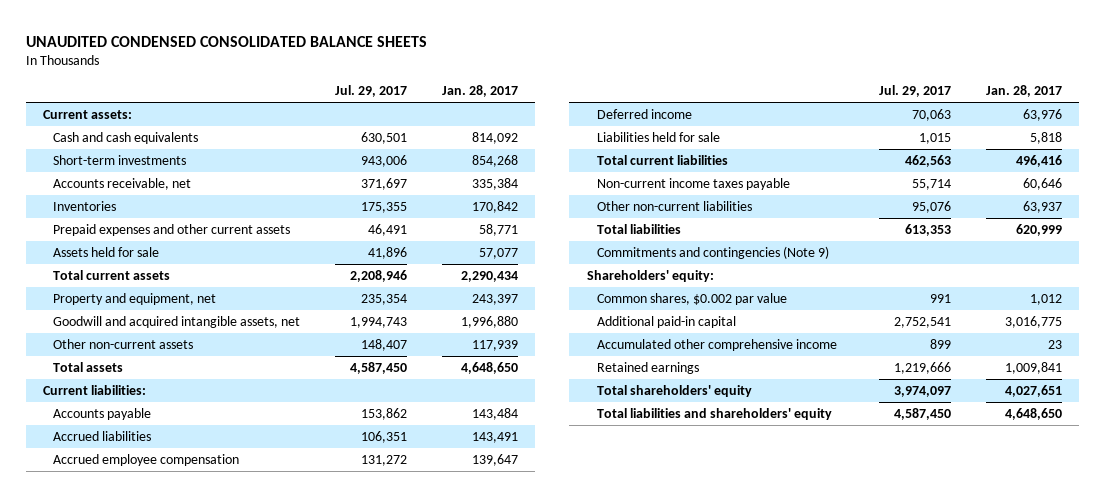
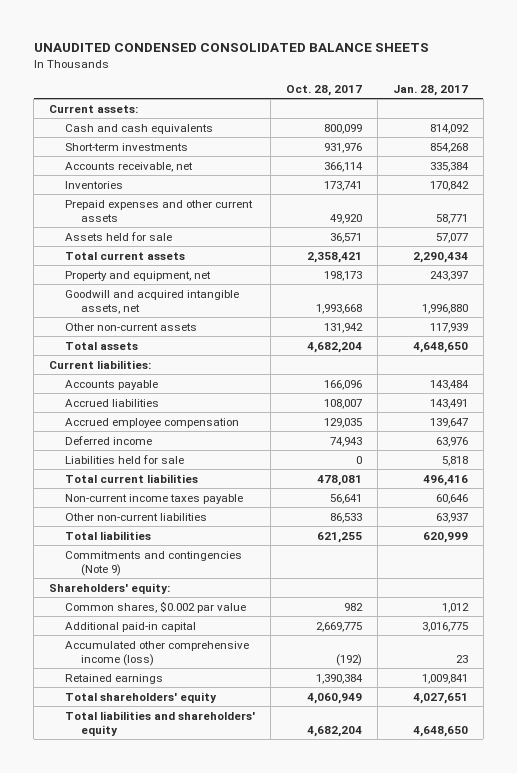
- | Jul. 29, 2017 | Jan. 28, 2017
+ | Oct. 28, 2017 | Jan. 28, 2017
- Accumulated other comprehensive income | 899 | 23
+ Accumulated other comprehensive income (loss) | (192) | 23

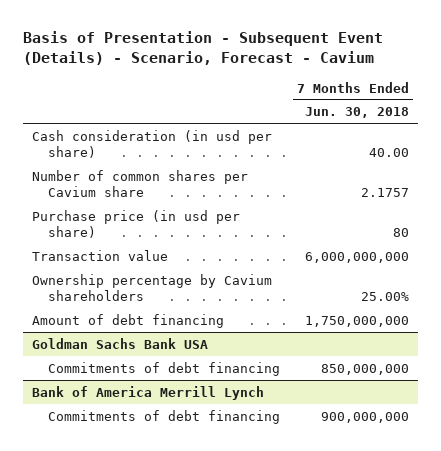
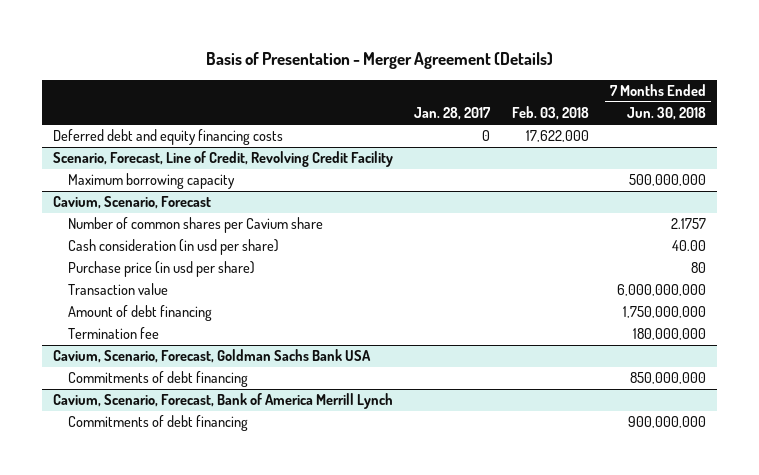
- Basis of Presentation - Subsequent Event (Details) - Scenario, Forecast - Cavium
+ Basis of Presentation - Merger Agreement (Details)
- | 7 Months Ended Jun. 30, 2018
+ | Jan. 28, 2017 | Feb. 03, 2018 | 7 Months Ended Jun. 30, 2018
- Cash consideration (in usd per share) | 40.00
+ Deferred debt and equity financing costs | 0 | 17,622,000 |
+ Scenario, Forecast, Line of Credit, Revolving Credit Facility
+ Maximum borrowing capacity | | | 500,000,000
+ Cavium, Scenario, Forecast
+ Cash consideration (in usd per share) | | | 40.00
- Ownership percentage by Cavium shareholders | 25.00%
- Goldman Sachs Bank USA
+ Termination fee | | | 180,000,000
+ Cavium, Scenario, Forecast, Goldman Sachs Bank USA
- Bank of America Merrill Lynch
+ Cavium, Scenario, Forecast, Bank of America Merrill Lynch

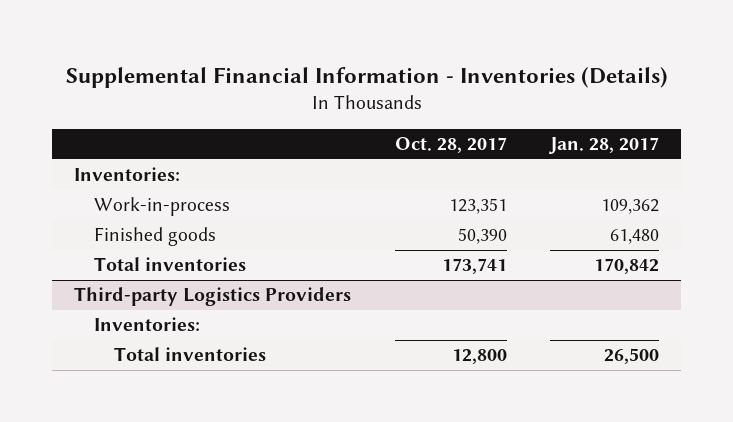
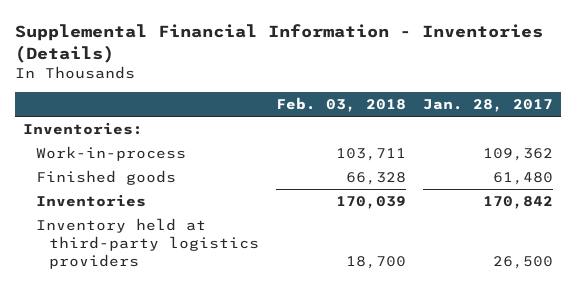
- | Oct. 28, 2017 | Jan. 28, 2017
+ | Feb. 03, 2018 | Jan. 28, 2017
- Total inventories | 173,741 | 170,842
- Third-party Logistics Providers
- Inventories:
- Total inventories | 12,800 | 26,500
+ Inventories | 170,039 | 170,842
+ Inventory held at third-party logistics providers | 18,700 | 26,500

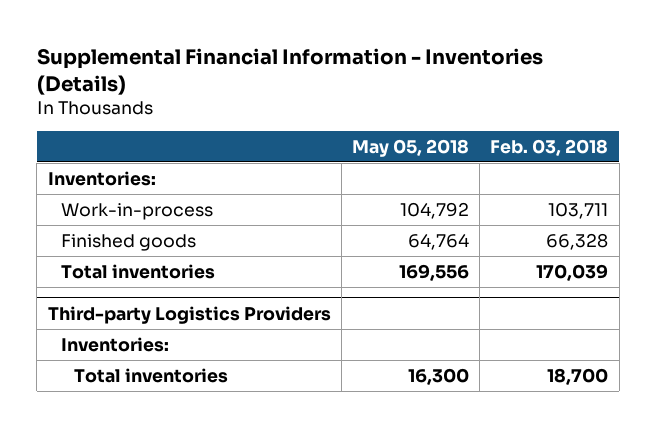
- | Feb. 03, 2018 | Jan. 28, 2017
+ | May 05, 2018 | Feb. 03, 2018
- Inventories | 170,039 | 170,842
- Inventory held at third-party logistics providers | 18,700 | 26,500
+ Total inventories | 169,556 | 170,039
+ Third-party Logistics Providers
+ Inventories:
+ Total inventories | 16,300 | 18,700

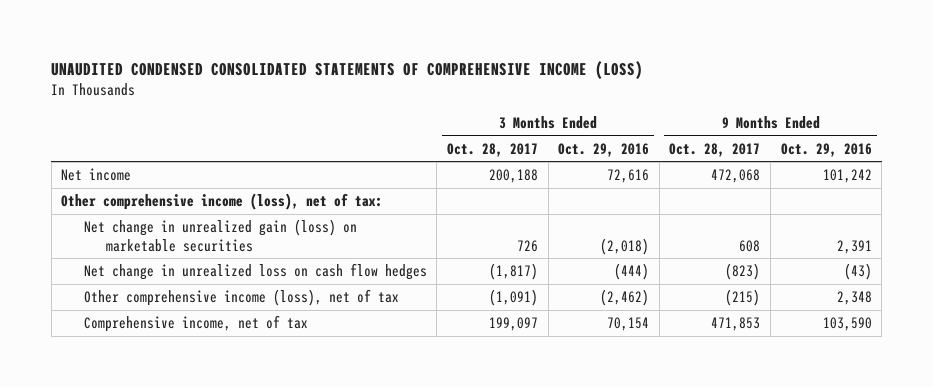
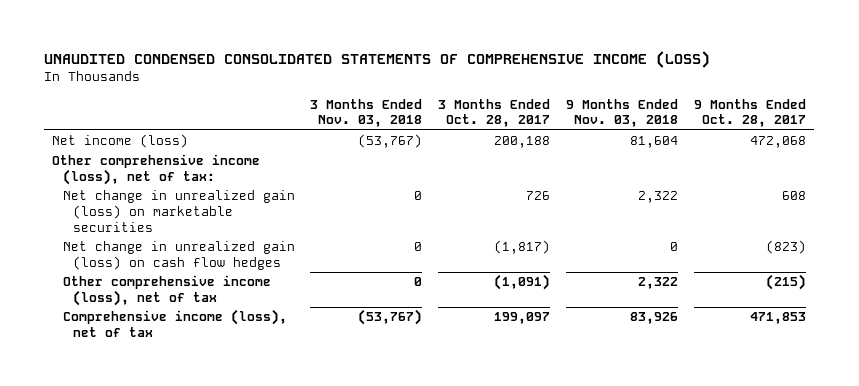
- | 3 Months Ended Oct. 28, 2017 | 3 Months Ended Oct. 29, 2016 | 9 Months Ended Oct. 28, 2017 | 9 Months Ended Oct. 29, 2016
+ | 3 Months Ended Nov. 03, 2018 | 3 Months Ended Oct. 28, 2017 | 9 Months Ended Nov. 03, 2018 | 9 Months Ended Oct. 28, 2017
- Net income | 200,188 | 72,616 | 472,068 | 101,242
+ Net income (loss) | (53,767) | 200,188 | 81,604 | 472,068
- Net change in unrealized loss on cash flow hedges | (1,817) | (444) | (823) | (43)
+ Net change in unrealized gain (loss) on cash flow hedges | 0 | (1,817) | 0 | (823)
- Comprehensive income, net of tax | 199,097 | 70,154 | 471,853 | 103,590
+ Comprehensive income (loss), net of tax | (53,767) | 199,097 | 83,926 | 471,853

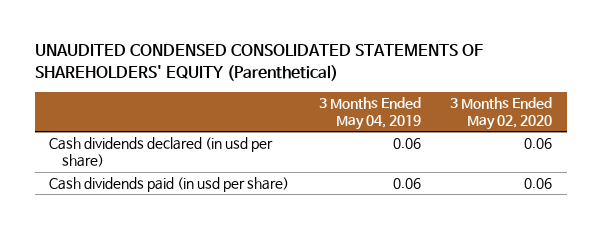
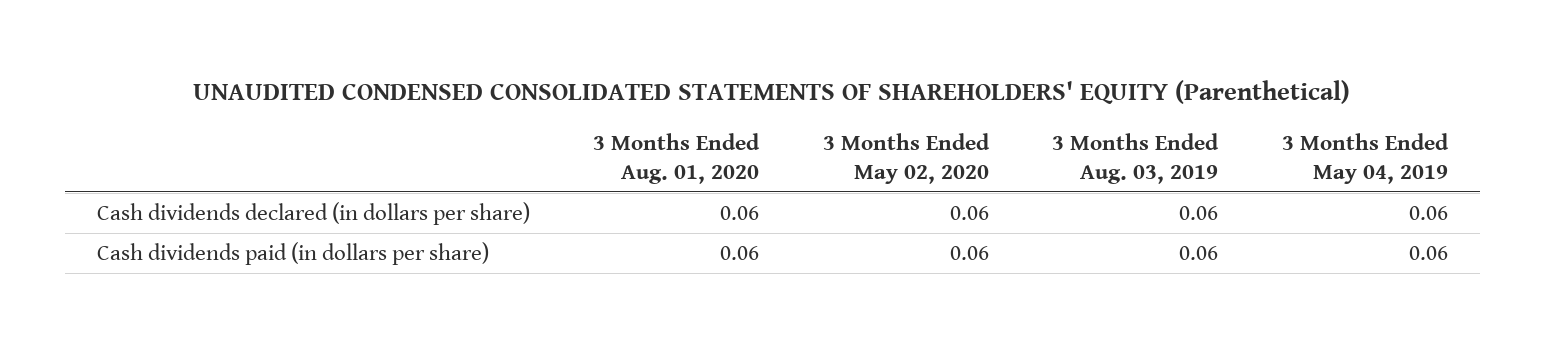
- | 3 Months Ended May 04, 2019 | 3 Months Ended May 02, 2020
+ | 3 Months Ended Aug. 01, 2020 | 3 Months Ended May 02, 2020 | 3 Months Ended Aug. 03, 2019 | 3 Months Ended May 04, 2019
- Cash dividends declared (in usd per share) | 0.06 | 0.06
- Cash dividends paid (in usd per share) | 0.06 | 0.06
+ Cash dividends declared (in dollars per share) | 0.06 | 0.06 | 0.06 | 0.06
+ Cash dividends paid (in dollars per share) | 0.06 | 0.06 | 0.06 | 0.06

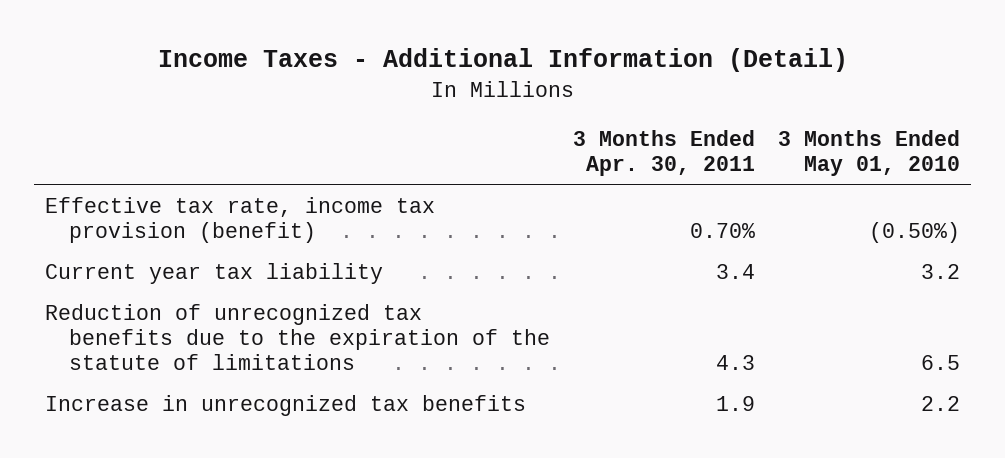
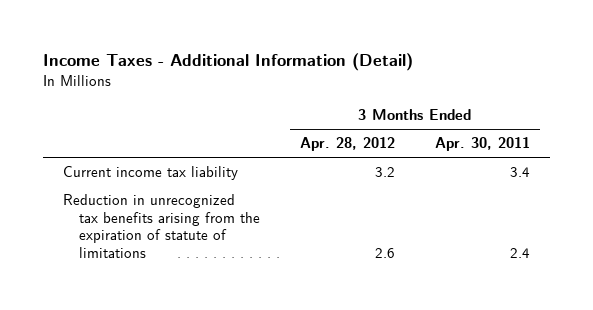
- | 3 Months Ended Apr. 30, 2011 | 3 Months Ended May 01, 2010
+ | 3 Months Ended Apr. 28, 2012 | 3 Months Ended Apr. 30, 2011
- Effective tax rate, income tax provision (benefit) | 0.70% | (0.50%)
- Current year tax liability | 3.4 | 3.2
- Reduction of unrecognized tax benefits due to the expiration of the statute of limitations | 4.3 | 6.5
- Increase in unrecognized tax benefits | 1.9 | 2.2
+ Current income tax liability | 3.2 | 3.4
+ Reduction in unrecognized tax benefits arising from the expiration of statute of limitations | 2.6 | 2.4

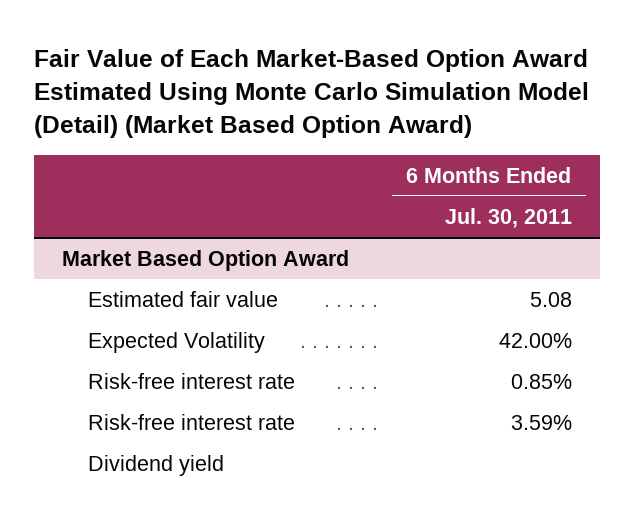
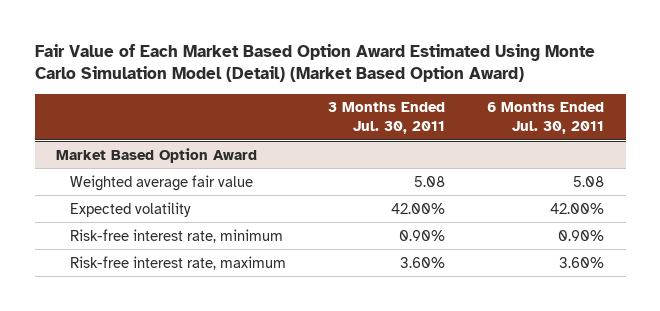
- Fair Value of Each Market-Based Option Award Estimated Using Monte Carlo Simulation Model (Detail) (Market Based Option Award)
+ Fair Value of Each Market Based Option Award Estimated Using Monte Carlo Simulation Model (Detail) (Market Based Option Award)
- | 6 Months Ended Jul. 30, 2011
+ | 3 Months Ended Jul. 30, 2011 | 6 Months Ended Jul. 30, 2011
@ Market Based Option Award
- Estimated fair value | 5.08
- Expected Volatility | 42.00%
- Risk-free interest rate | 0.85%
- Risk-free interest rate | 3.59%
- Dividend yield
+ Weighted average fair value | 5.08 | 5.08
+ Expected volatility | 42.00% | 42.00%
+ Risk-free interest rate, minimum | 0.90% | 0.90%
+ Risk-free interest rate, maximum | 3.60% | 3.60%

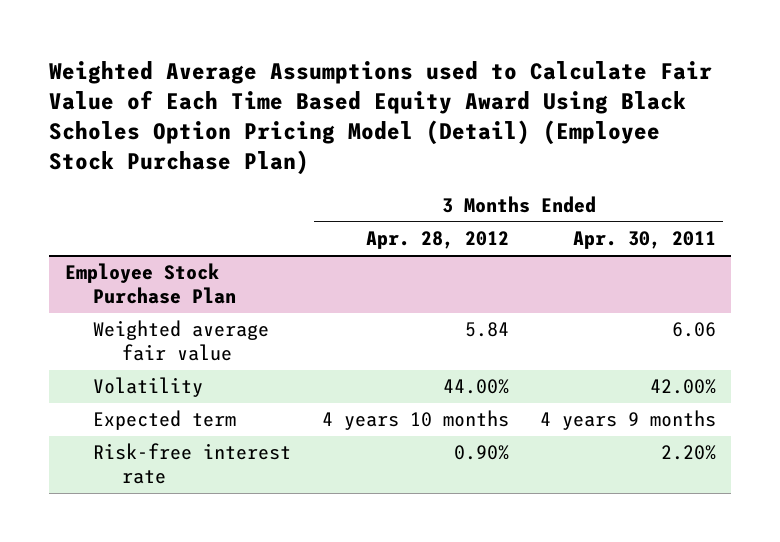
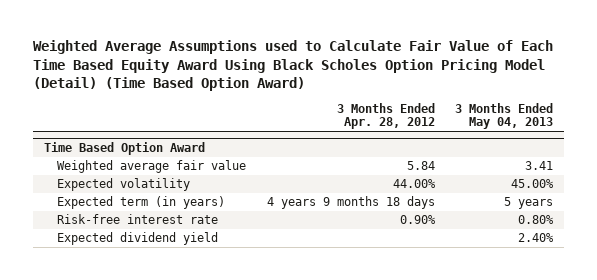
- Weighted Average Assumptions used to Calculate Fair Value of Each Time Based Equity Award Using Black Scholes Option Pricing Model (Detail) (Employee Stock Purchase Plan)
+ Weighted Average Assumptions used to Calculate Fair Value of Each Time Based Equity Award Using Black Scholes Option Pricing Model (Detail) (Time Based Option Award)
- | 3 Months Ended Apr. 28, 2012 | 3 Months Ended Apr. 30, 2011
+ | 3 Months Ended Apr. 28, 2012 | 3 Months Ended May 04, 2013
- Employee Stock Purchase Plan
+ Time Based Option Award
- Volatility | 44.00% | 42.00%
- Expected term | 4 years 10 months | 4 years 9 months
+ Expected volatility | 44.00% | 45.00%
+ Expected term (in years) | 4 years 9 months 18 days | 5 years
+ Expected dividend yield | | 2.40%

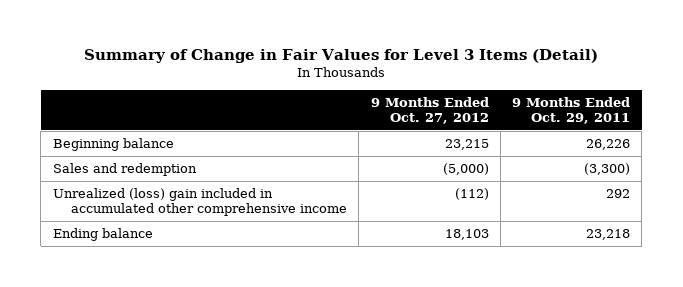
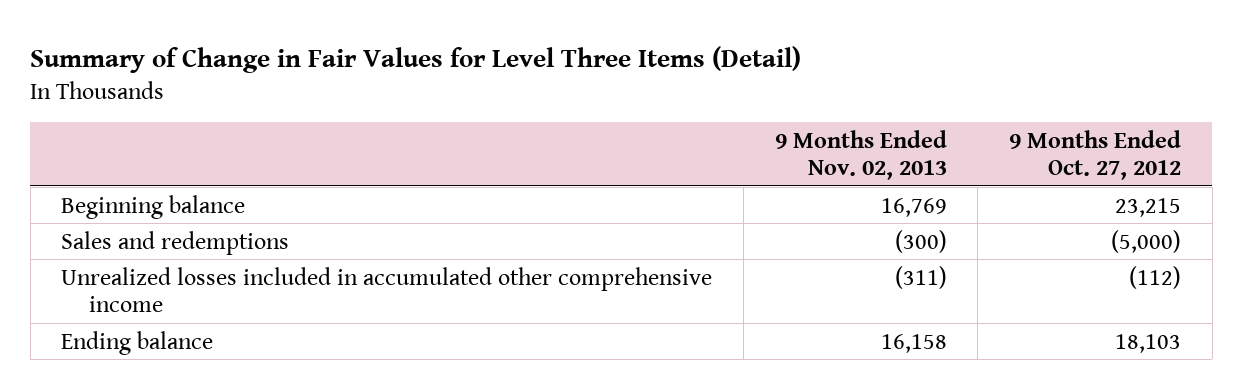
- Summary of Change in Fair Values for Level 3 Items (Detail)
+ Summary of Change in Fair Values for Level Three Items (Detail)
- | 9 Months Ended Oct. 27, 2012 | 9 Months Ended Oct. 29, 2011
+ | 9 Months Ended Nov. 02, 2013 | 9 Months Ended Oct. 27, 2012
- Sales and redemption | (5,000) | (3,300)
- Unrealized (loss) gain included in accumulated other comprehensive income | (112) | 292
+ Sales and redemptions | (300) | (5,000)
+ Unrealized losses included in accumulated other comprehensive income | (311) | (112)

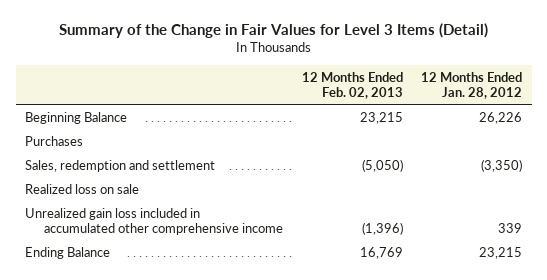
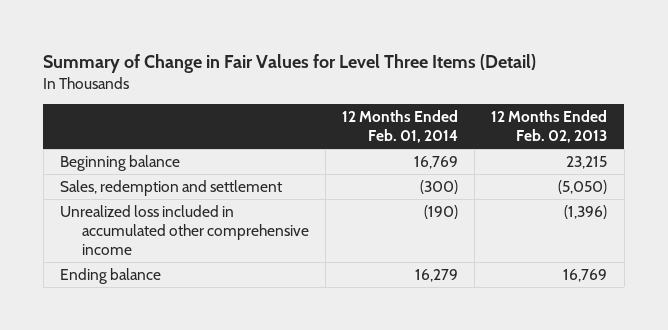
- Summary of the Change in Fair Values for Level 3 Items (Detail)
+ Summary of Change in Fair Values for Level Three Items (Detail)
- | 12 Months Ended Feb. 02, 2013 | 12 Months Ended Jan. 28, 2012
+ | 12 Months Ended Feb. 01, 2014 | 12 Months Ended Feb. 02, 2013
- Beginning Balance | 23,215 | 26,226
- Purchases
+ Beginning balance | 16,769 | 23,215
- Realized loss on sale
- Unrealized gain loss included in accumulated other comprehensive income | (1,396) | 339
- Ending Balance | 16,769 | 23,215
+ Unrealized loss included in accumulated other comprehensive income | (190) | (1,396)
+ Ending balance | 16,279 | 16,769

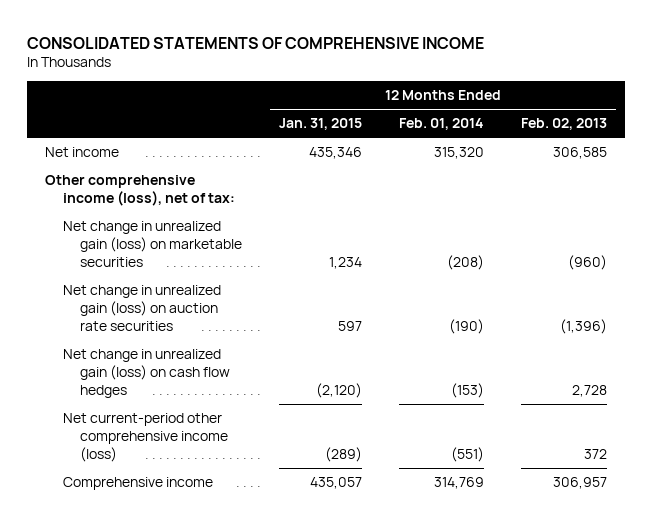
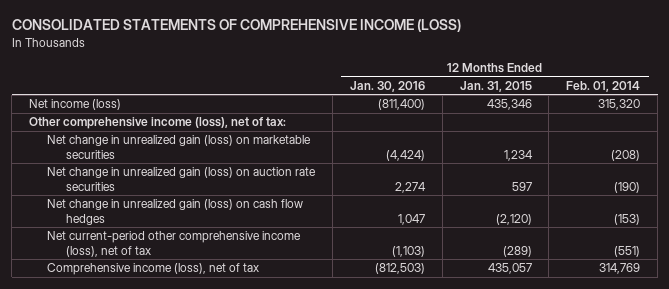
- CONSOLIDATED STATEMENTS OF COMPREHENSIVE INCOME
+ CONSOLIDATED STATEMENTS OF COMPREHENSIVE INCOME (LOSS)
- | 12 Months Ended Jan. 31, 2015 | 12 Months Ended Feb. 01, 2014 | 12 Months Ended Feb. 02, 2013
+ | 12 Months Ended Jan. 30, 2016 | 12 Months Ended Jan. 31, 2015 | 12 Months Ended Feb. 01, 2014
- Net income | 435,346 | 315,320 | 306,585
+ Net income (loss) | (811,400) | 435,346 | 315,320
- Net current-period other comprehensive income (loss) | (289) | (551) | 372
- Comprehensive income | 435,057 | 314,769 | 306,957
+ Net current-period other comprehensive income (loss), net of tax | (1,103) | (289) | (551)
+ Comprehensive income (loss), net of tax | (812,503) | 435,057 | 314,769

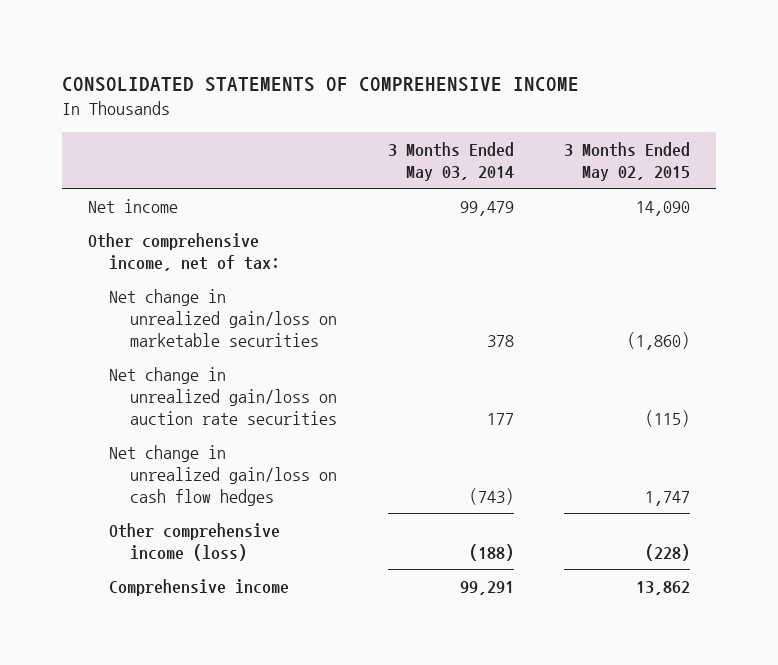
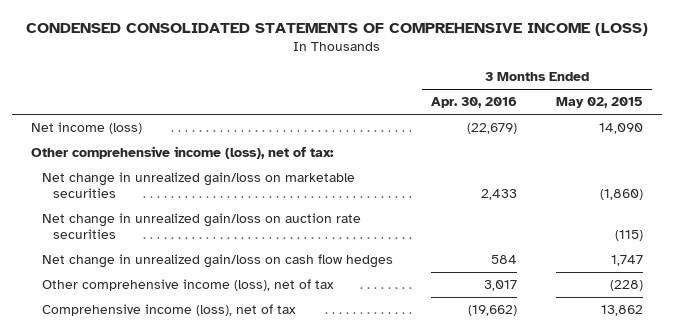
- CONSOLIDATED STATEMENTS OF COMPREHENSIVE INCOME
+ CONDENSED CONSOLIDATED STATEMENTS OF COMPREHENSIVE INCOME (LOSS)
- | 3 Months Ended May 03, 2014 | 3 Months Ended May 02, 2015
+ | 3 Months Ended Apr. 30, 2016 | 3 Months Ended May 02, 2015
- Net income | 99,479 | 14,090
- Other comprehensive income, net of tax:
+ Net income (loss) | (22,679) | 14,090
+ Other comprehensive income (loss), net of tax:
- Other comprehensive income (loss) | (188) | (228)
- Comprehensive income | 99,291 | 13,862
+ Other comprehensive income (loss), net of tax | 3,017 | (228)
+ Comprehensive income (loss), net of tax | (19,662) | 13,862

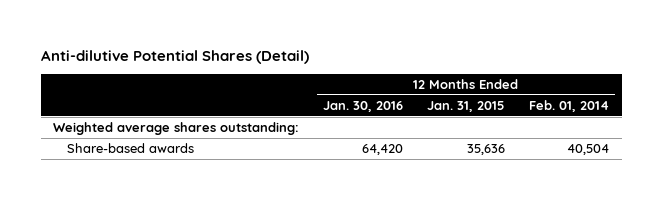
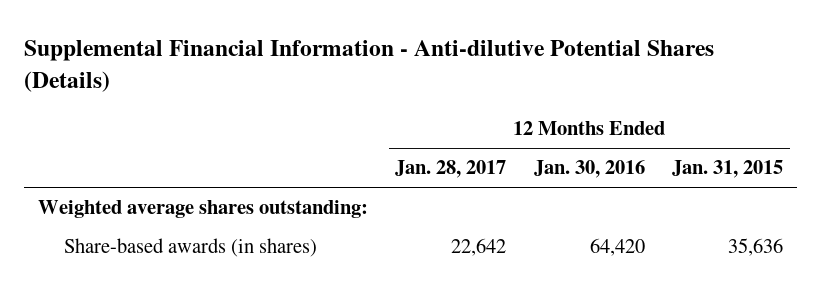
- Anti-dilutive Potential Shares (Detail)
+ Supplemental Financial Information - Anti-dilutive Potential Shares (Details)
- | 12 Months Ended Jan. 30, 2016 | 12 Months Ended Jan. 31, 2015 | 12 Months Ended Feb. 01, 2014
+ | 12 Months Ended Jan. 28, 2017 | 12 Months Ended Jan. 30, 2016 | 12 Months Ended Jan. 31, 2015
- Share-based awards | 64,420 | 35,636 | 40,504
+ Share-based awards (in shares) | 22,642 | 64,420 | 35,636

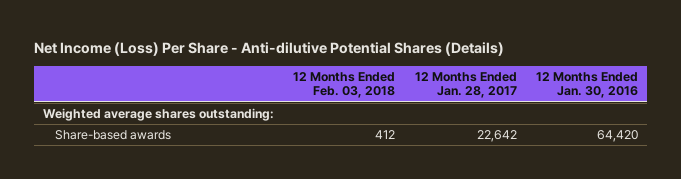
- Supplemental Financial Information - Anti-dilutive Potential Shares (Details)
+ Net Income (Loss) Per Share - Anti-dilutive Potential Shares (Details)
- | 12 Months Ended Jan. 28, 2017 | 12 Months Ended Jan. 30, 2016 | 12 Months Ended Jan. 31, 2015
+ | 12 Months Ended Feb. 03, 2018 | 12 Months Ended Jan. 28, 2017 | 12 Months Ended Jan. 30, 2016
- Share-based awards (in shares) | 22,642 | 64,420 | 35,636
+ Share-based awards | 412 | 22,642 | 64,420

